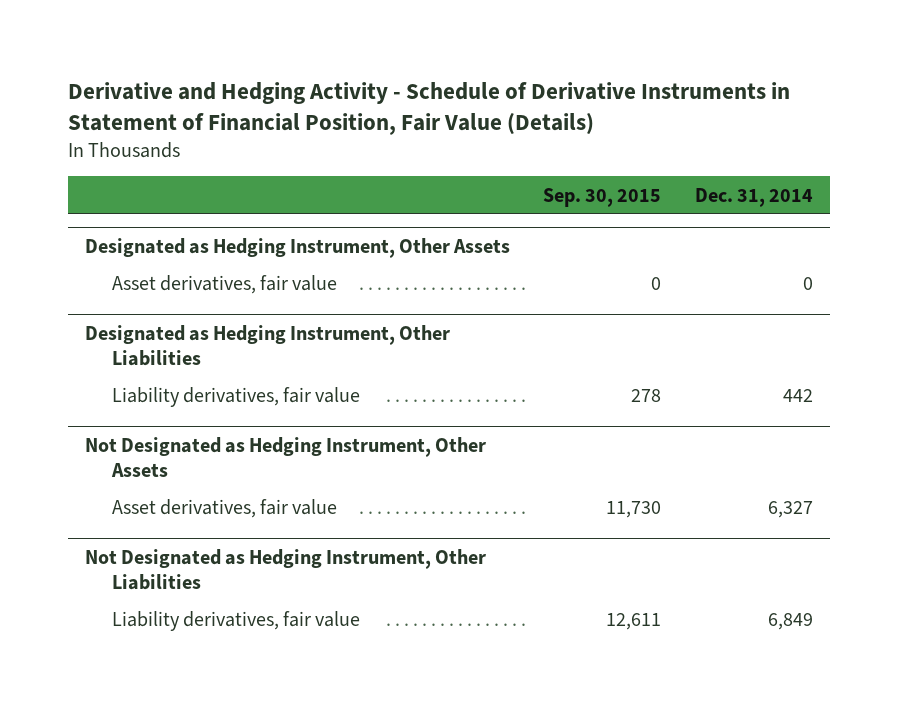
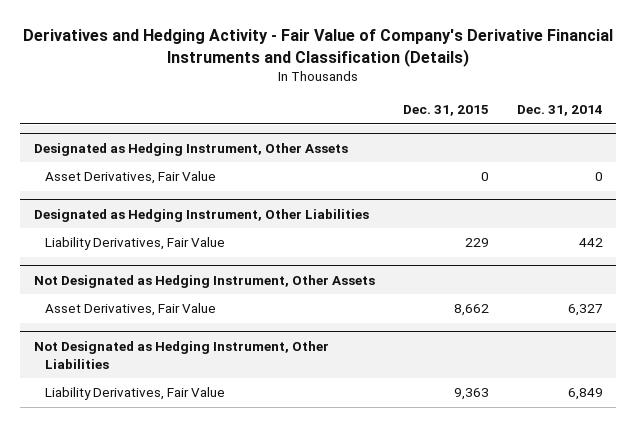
- Derivative and Hedging Activity - Schedule of Derivative Instruments in Statement of Financial Position, Fair Value (Details)
+ Derivatives and Hedging Activity - Fair Value of Company's Derivative Financial Instruments and Classification (Details)
- | Sep. 30, 2015 | Dec. 31, 2014
+ | Dec. 31, 2015 | Dec. 31, 2014
@ Designated as Hedging Instrument, Other Assets
- Asset derivatives, fair value | 0 | 0
+ Asset Derivatives, Fair Value | 0 | 0
@ Designated as Hedging Instrument, Other Liabilities
- Liability derivatives, fair value | 278 | 442
+ Liability Derivatives, Fair Value | 229 | 442
@ Not Designated as Hedging Instrument, Other Assets
- Asset derivatives, fair value | 11,730 | 6,327
+ Asset Derivatives, Fair Value | 8,662 | 6,327
@ Not Designated as Hedging Instrument, Other Liabilities
- Liability derivatives, fair value | 12,611 | 6,849
+ Liability Derivatives, Fair Value | 9,363 | 6,849

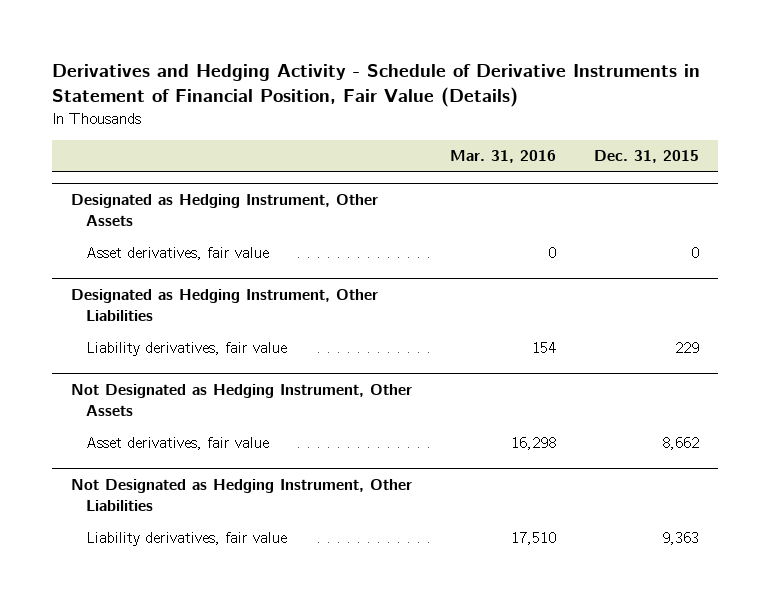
- Derivatives and Hedging Activity - Fair Value of Company's Derivative Financial Instruments and Classification (Details)
+ Derivatives and Hedging Activity - Schedule of Derivative Instruments in Statement of Financial Position, Fair Value (Details)
- | Dec. 31, 2015 | Dec. 31, 2014
+ | Mar. 31, 2016 | Dec. 31, 2015
@ Designated as Hedging Instrument, Other Assets
- Asset Derivatives, Fair Value | 0 | 0
+ Asset derivatives, fair value | 0 | 0
@ Designated as Hedging Instrument, Other Liabilities
- Liability Derivatives, Fair Value | 229 | 442
+ Liability derivatives, fair value | 154 | 229
@ Not Designated as Hedging Instrument, Other Assets
- Asset Derivatives, Fair Value | 8,662 | 6,327
+ Asset derivatives, fair value | 16,298 | 8,662
@ Not Designated as Hedging Instrument, Other Liabilities
- Liability Derivatives, Fair Value | 9,363 | 6,849
+ Liability derivatives, fair value | 17,510 | 9,363

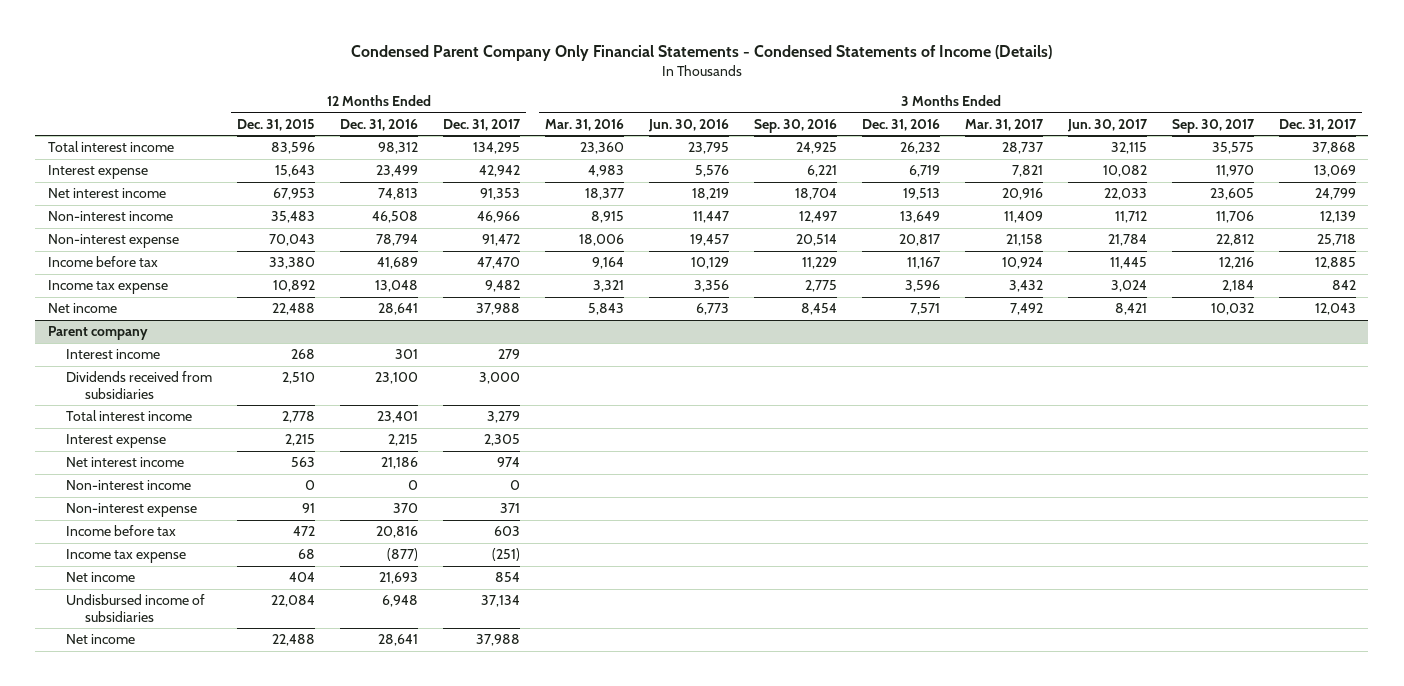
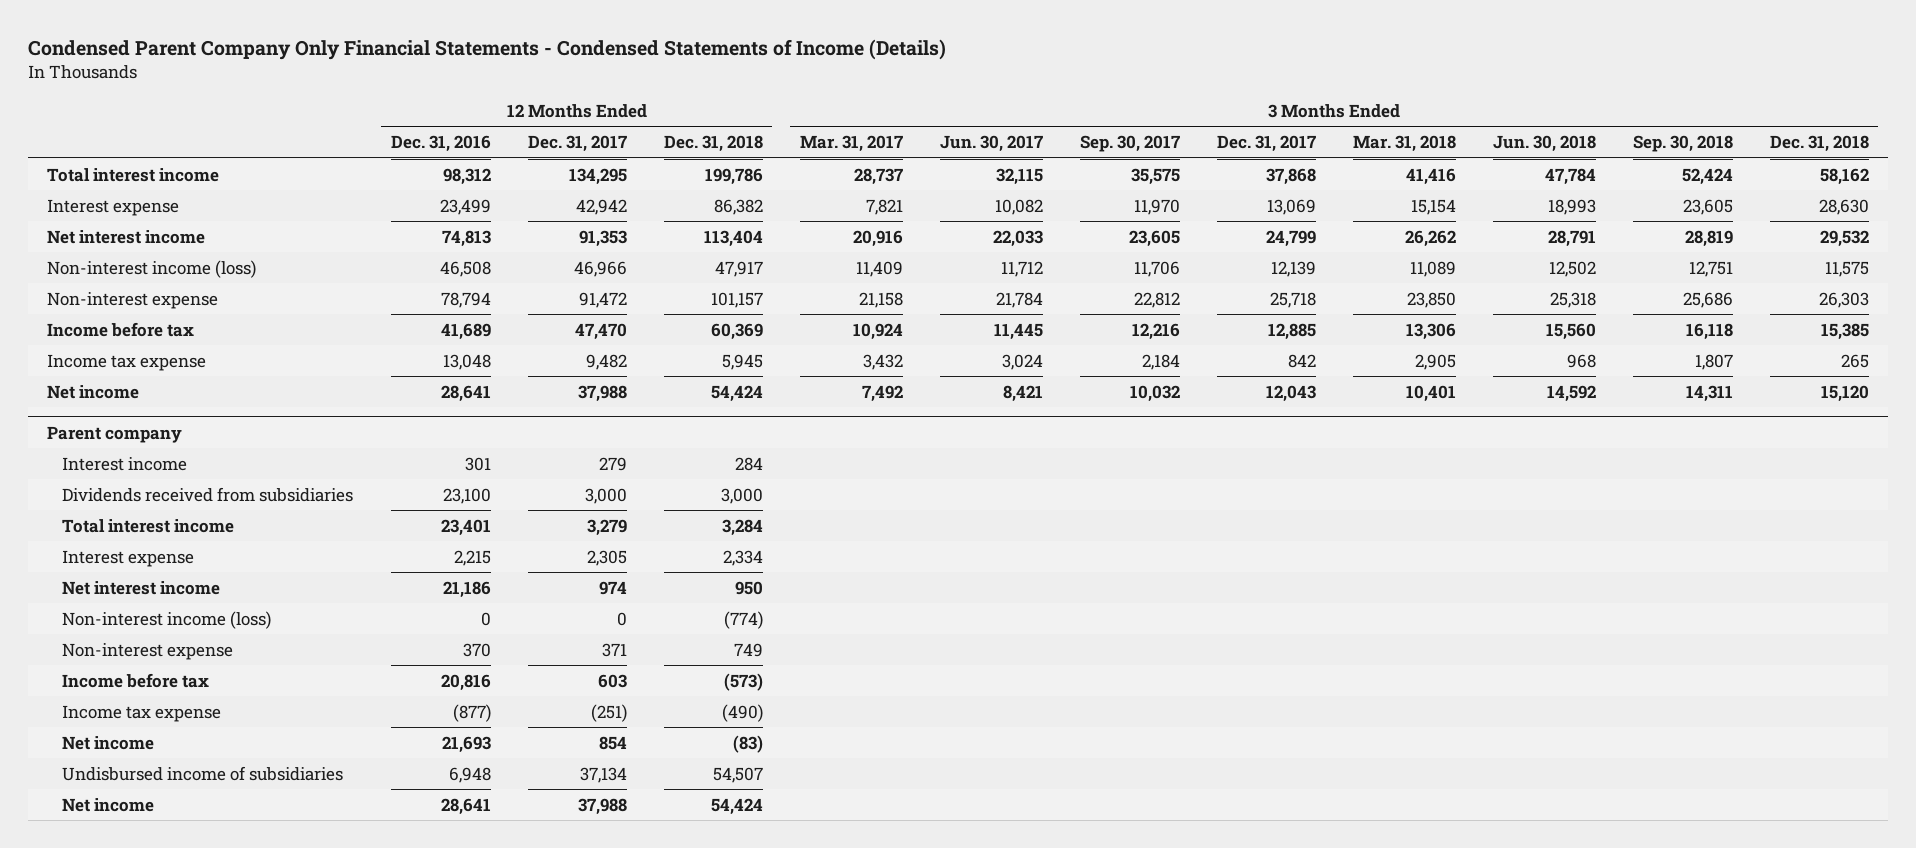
- | 12 Months Ended Dec. 31, 2015 | 12 Months Ended Dec. 31, 2016 | 12 Months Ended Dec. 31, 2017 | 3 Months Ended Mar. 31, 2016 | 3 Months Ended Jun. 30, 2016 | 3 Months Ended Sep. 30, 2016 | 3 Months Ended Dec. 31, 2016 | 3 Months Ended Mar. 31, 2017 | 3 Months Ended Jun. 30, 2017 | 3 Months Ended Sep. 30, 2017 | 3 Months Ended Dec. 31, 2017
+ | 12 Months Ended Dec. 31, 2016 | 12 Months Ended Dec. 31, 2017 | 12 Months Ended Dec. 31, 2018 | 3 Months Ended Mar. 31, 2017 | 3 Months Ended Jun. 30, 2017 | 3 Months Ended Sep. 30, 2017 | 3 Months Ended Dec. 31, 2017 | 3 Months Ended Mar. 31, 2018 | 3 Months Ended Jun. 30, 2018 | 3 Months Ended Sep. 30, 2018 | 3 Months Ended Dec. 31, 2018
- Non-interest income | 35,483 | 46,508 | 46,966 | 8,915 | 11,447 | 12,497 | 13,649 | 11,409 | 11,712 | 11,706 | 12,139
+ Non-interest income (loss) | 46,508 | 46,966 | 47,917 | 11,409 | 11,712 | 11,706 | 12,139 | 11,089 | 12,502 | 12,751 | 11,575
@ Parent company
- Non-interest income | 0 | 0 | 0 | | | | | | | |
+ Non-interest income (loss) | 0 | 0 | (774) | | | | | | | |

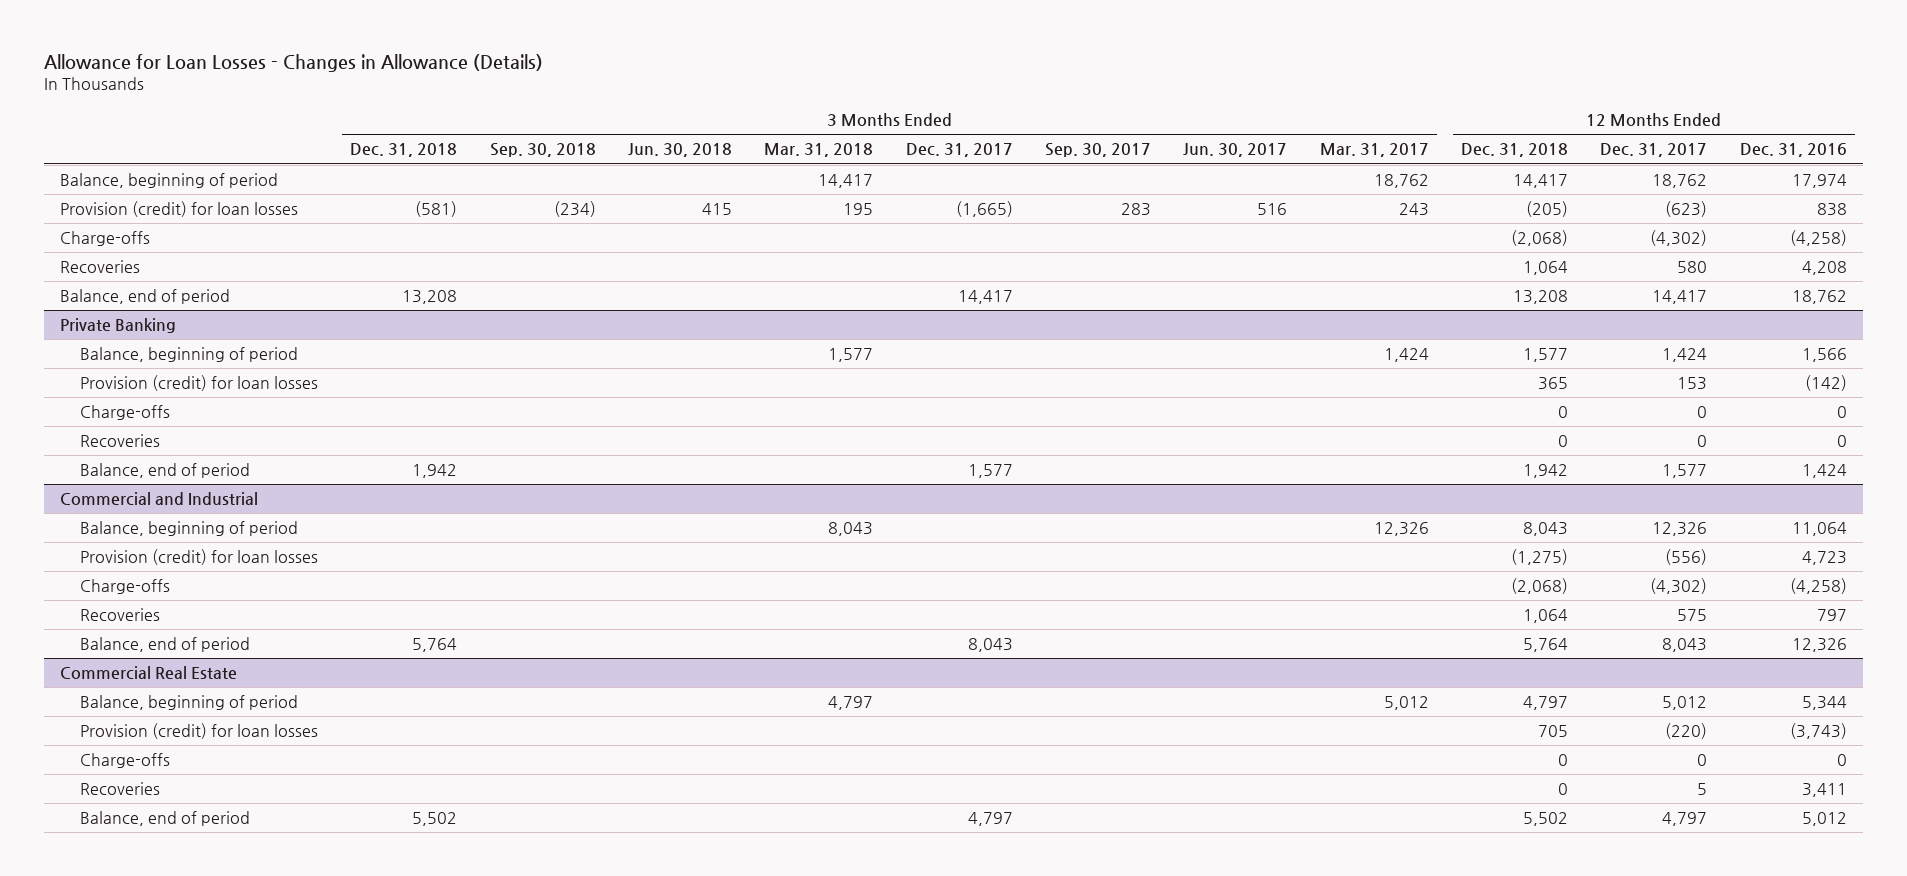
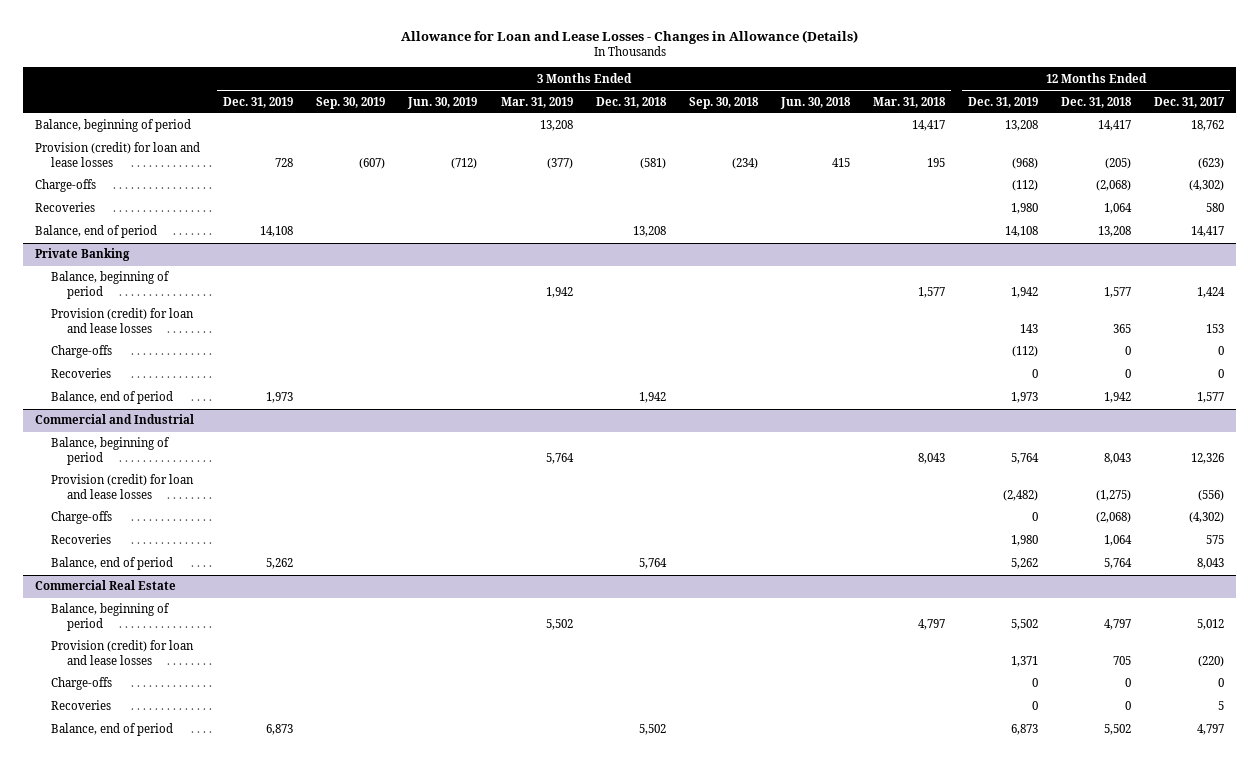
- Allowance for Loan Losses - Changes in Allowance (Details)
+ Allowance for Loan and Lease Losses - Changes in Allowance (Details)
- | 3 Months Ended Dec. 31, 2018 | 3 Months Ended Sep. 30, 2018 | 3 Months Ended Jun. 30, 2018 | 3 Months Ended Mar. 31, 2018 | 3 Months Ended Dec. 31, 2017 | 3 Months Ended Sep. 30, 2017 | 3 Months Ended Jun. 30, 2017 | 3 Months Ended Mar. 31, 2017 | 12 Months Ended Dec. 31, 2018 | 12 Months Ended Dec. 31, 2017 | 12 Months Ended Dec. 31, 2016
+ | 3 Months Ended Dec. 31, 2019 | 3 Months Ended Sep. 30, 2019 | 3 Months Ended Jun. 30, 2019 | 3 Months Ended Mar. 31, 2019 | 3 Months Ended Dec. 31, 2018 | 3 Months Ended Sep. 30, 2018 | 3 Months Ended Jun. 30, 2018 | 3 Months Ended Mar. 31, 2018 | 12 Months Ended Dec. 31, 2019 | 12 Months Ended Dec. 31, 2018 | 12 Months Ended Dec. 31, 2017
- Provision (credit) for loan losses | (581) | (234) | 415 | 195 | (1,665) | 283 | 516 | 243 | (205) | (623) | 838
+ Provision (credit) for loan and lease losses | 728 | (607) | (712) | (377) | (581) | (234) | 415 | 195 | (968) | (205) | (623)
@ Private Banking
- Provision (credit) for loan losses | | | | | | | | | 365 | 153 | (142)
+ Provision (credit) for loan and lease losses | | | | | | | | | 143 | 365 | 153
@ Commercial and Industrial
- Provision (credit) for loan losses | | | | | | | | | (1,275) | (556) | 4,723
+ Provision (credit) for loan and lease losses | | | | | | | | | (2,482) | (1,275) | (556)
@ Commercial Real Estate
- Provision (credit) for loan losses | | | | | | | | | 705 | (220) | (3,743)
+ Provision (credit) for loan and lease losses | | | | | | | | | 1,371 | 705 | (220)

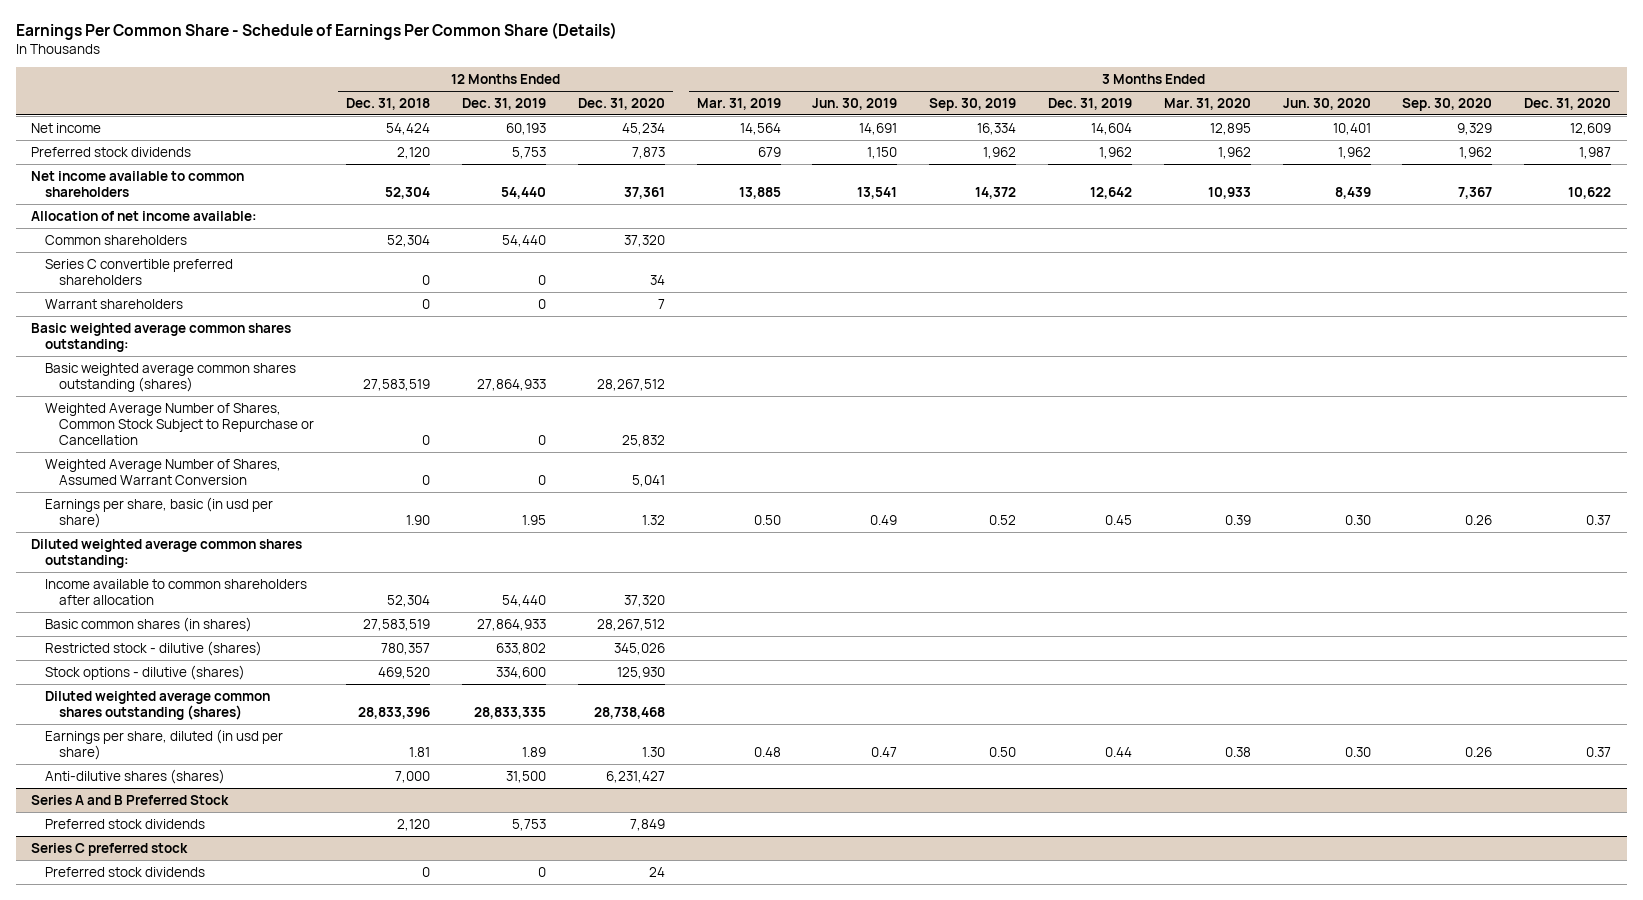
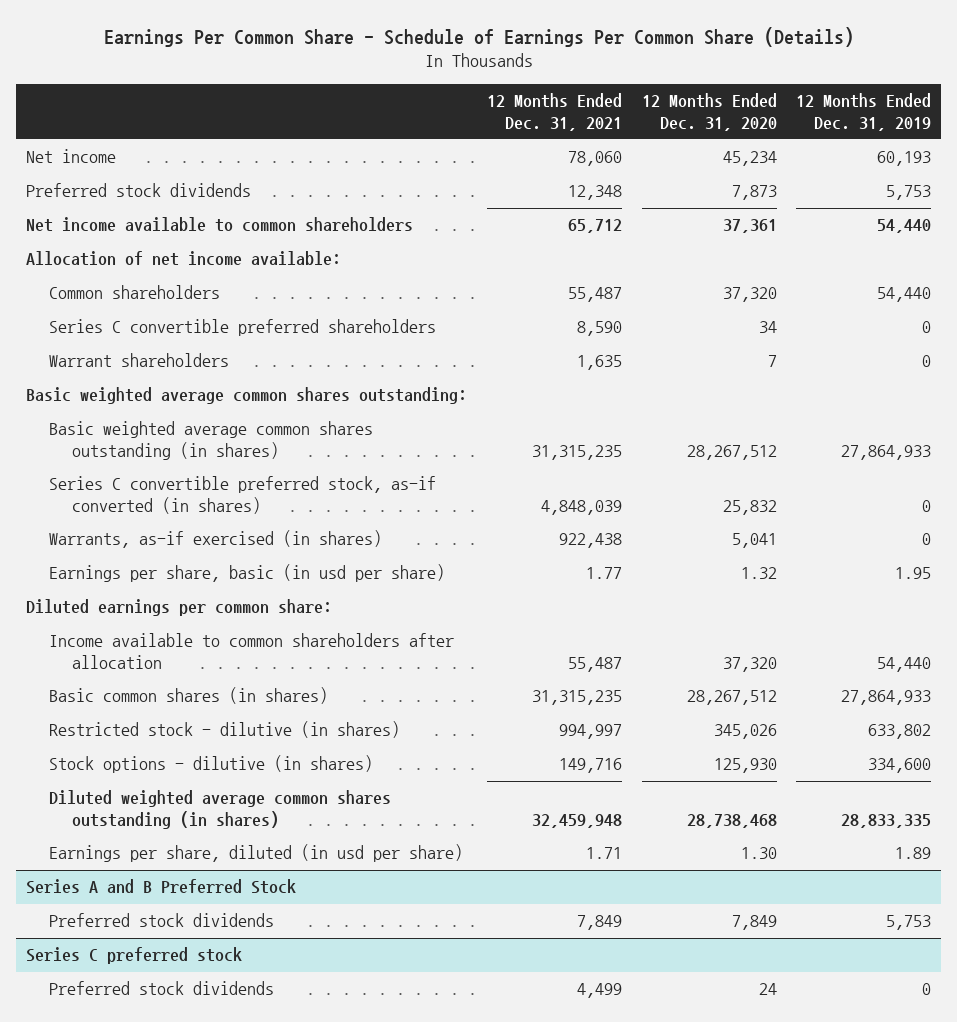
- | 12 Months Ended Dec. 31, 2018 | 12 Months Ended Dec. 31, 2019 | 12 Months Ended Dec. 31, 2020 | 3 Months Ended Mar. 31, 2019 | 3 Months Ended Jun. 30, 2019 | 3 Months Ended Sep. 30, 2019 | 3 Months Ended Dec. 31, 2019 | 3 Months Ended Mar. 31, 2020 | 3 Months Ended Jun. 30, 2020 | 3 Months Ended Sep. 30, 2020 | 3 Months Ended Dec. 31, 2020
+ | 12 Months Ended Dec. 31, 2021 | 12 Months Ended Dec. 31, 2020 | 12 Months Ended Dec. 31, 2019
- Basic weighted average common shares outstanding (shares) | 27,583,519 | 27,864,933 | 28,267,512 | | | | | | | |
- Weighted Average Number of Shares, Common Stock Subject to Repurchase or Cancellation | 0 | 0 | 25,832 | | | | | | | |
- Weighted Average Number of Shares, Assumed Warrant Conversion | 0 | 0 | 5,041 | | | | | | | |
+ Basic weighted average common shares outstanding (in shares) | 31,315,235 | 28,267,512 | 27,864,933
+ Series C convertible preferred stock, as-if converted (in shares) | 4,848,039 | 25,832 | 0
+ Warrants, as-if exercised (in shares) | 922,438 | 5,041 | 0
- Diluted weighted average common shares outstanding:
+ Diluted earnings per common share:
- Restricted stock - dilutive (shares) | 780,357 | 633,802 | 345,026 | | | | | | | |
- Stock options - dilutive (shares) | 469,520 | 334,600 | 125,930 | | | | | | | |
- Diluted weighted average common shares outstanding (shares) | 28,833,396 | 28,833,335 | 28,738,468 | | | | | | | |
+ Restricted stock - dilutive (in shares) | 994,997 | 345,026 | 633,802
+ Stock options - dilutive (in shares) | 149,716 | 125,930 | 334,600
+ Diluted weighted average common shares outstanding (in shares) | 32,459,948 | 28,738,468 | 28,833,335
- Anti-dilutive shares (shares) | 7,000 | 31,500 | 6,231,427 | | | | | | | |

